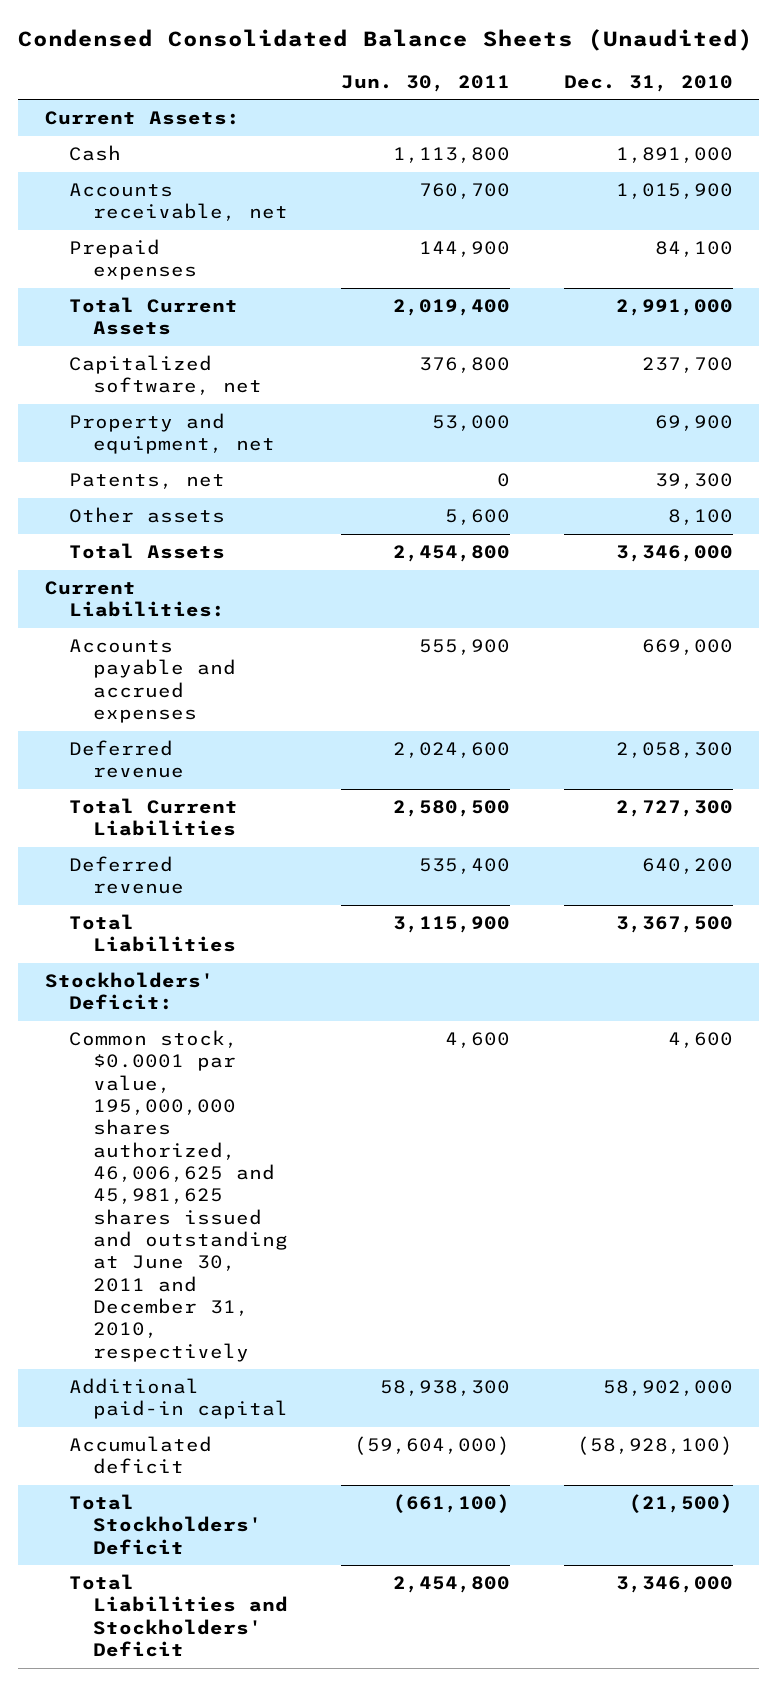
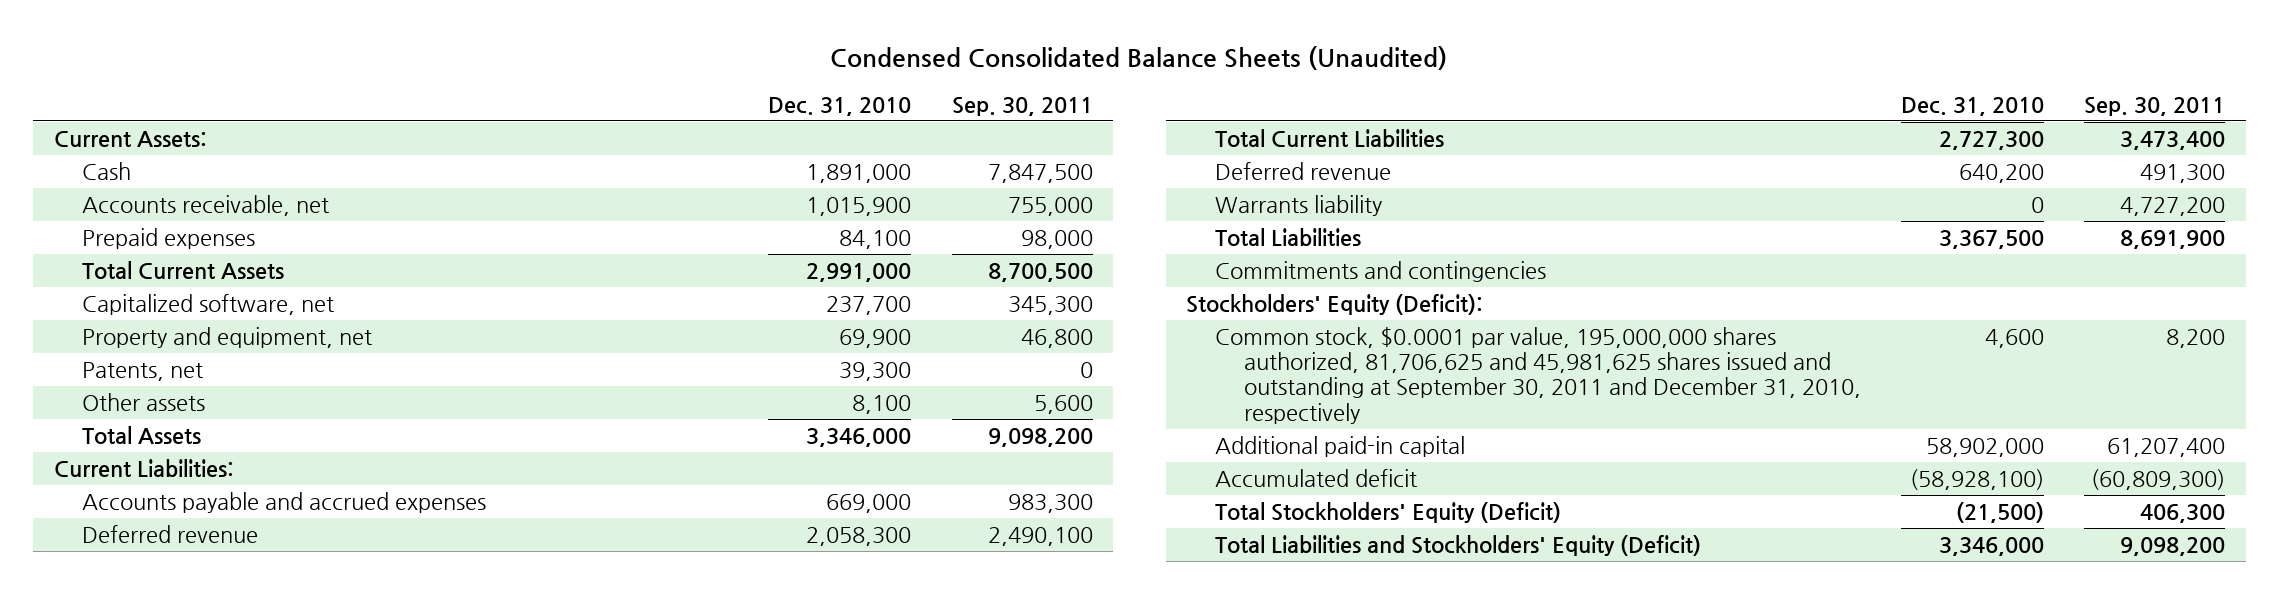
- | Jun. 30, 2011 | Dec. 31, 2010
+ | Dec. 31, 2010 | Sep. 30, 2011
+ Warrants liability | 0 | 4,727,200
- Stockholders' Deficit:
- Common stock, $0.0001 par value, 195,000,000 shares authorized, 46,006,625 and 45,981,625 shares issued and outstanding at June 30, 2011 and December 31, 2010, respectively | 4,600 | 4,600
+ Commitments and contingencies
+ Stockholders' Equity (Deficit):
+ Common stock, $0.0001 par value, 195,000,000 shares authorized, 81,706,625 and 45,981,625 shares issued and outstanding at September 30, 2011 and December 31, 2010, respectively | 4,600 | 8,200
- Total Stockholders' Deficit | (661,100) | (21,500)
- Total Liabilities and Stockholders' Deficit | 2,454,800 | 3,346,000
+ Total Stockholders' Equity (Deficit) | (21,500) | 406,300
+ Total Liabilities and Stockholders' Equity (Deficit) | 3,346,000 | 9,098,200

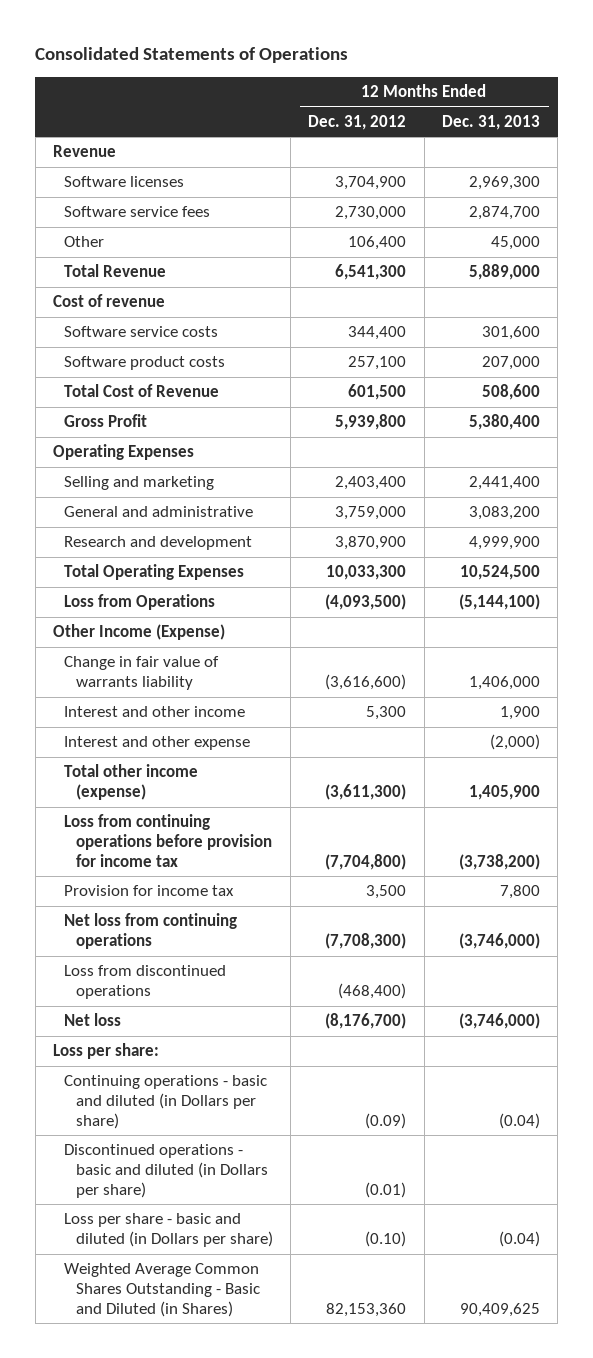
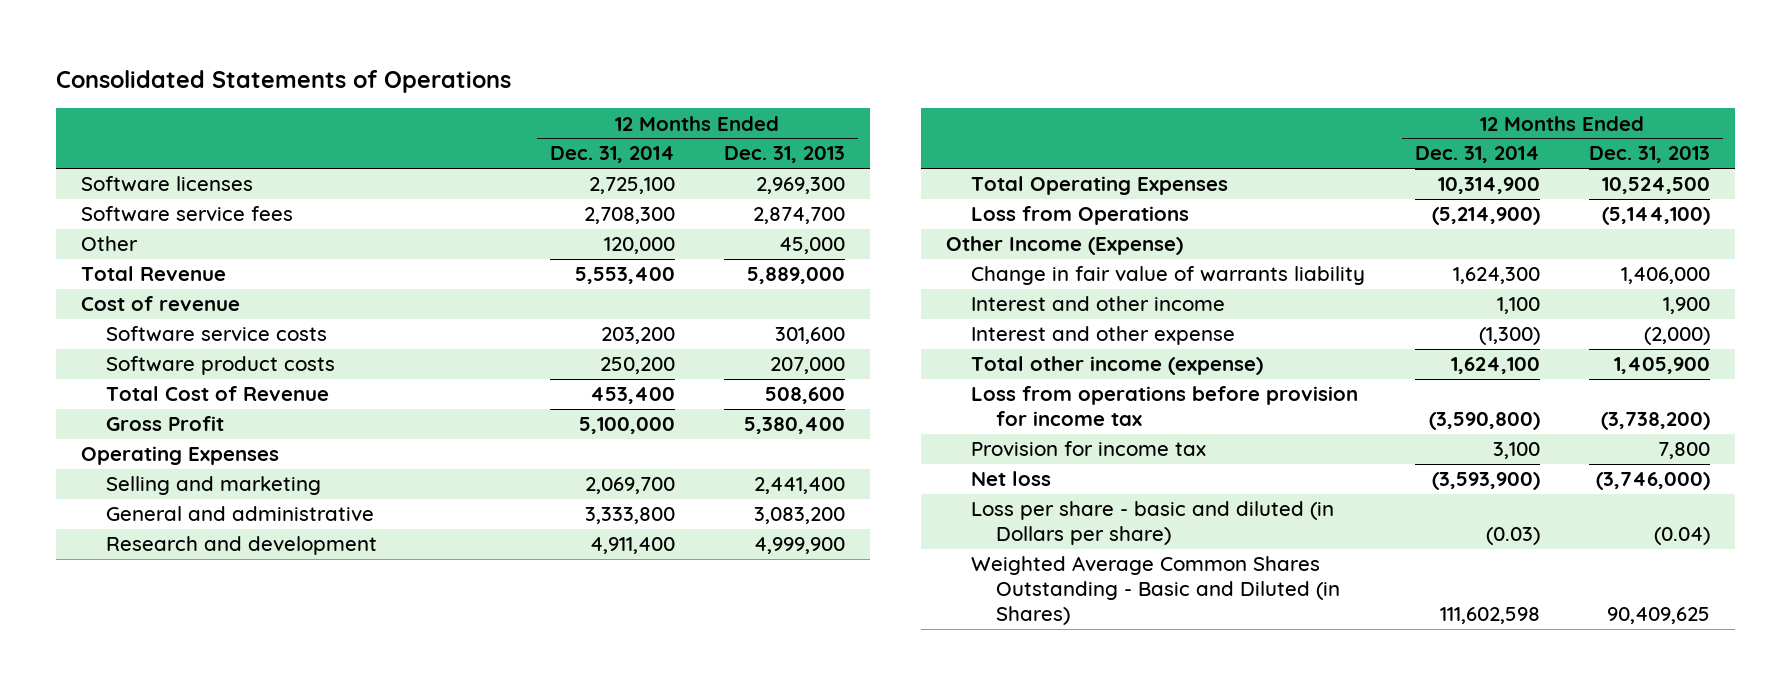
- | 12 Months Ended Dec. 31, 2012 | 12 Months Ended Dec. 31, 2013
+ | 12 Months Ended Dec. 31, 2014 | 12 Months Ended Dec. 31, 2013
- Revenue
- Loss from continuing operations before provision for income tax | (7,704,800) | (3,738,200)
+ Loss from operations before provision for income tax | (3,590,800) | (3,738,200)
- Net loss from continuing operations | (7,708,300) | (3,746,000)
- Loss from discontinued operations | (468,400) |
- Loss per share:
- Continuing operations - basic and diluted (in Dollars per share) | (0.09) | (0.04)
- Discontinued operations - basic and diluted (in Dollars per share) | (0.01) |

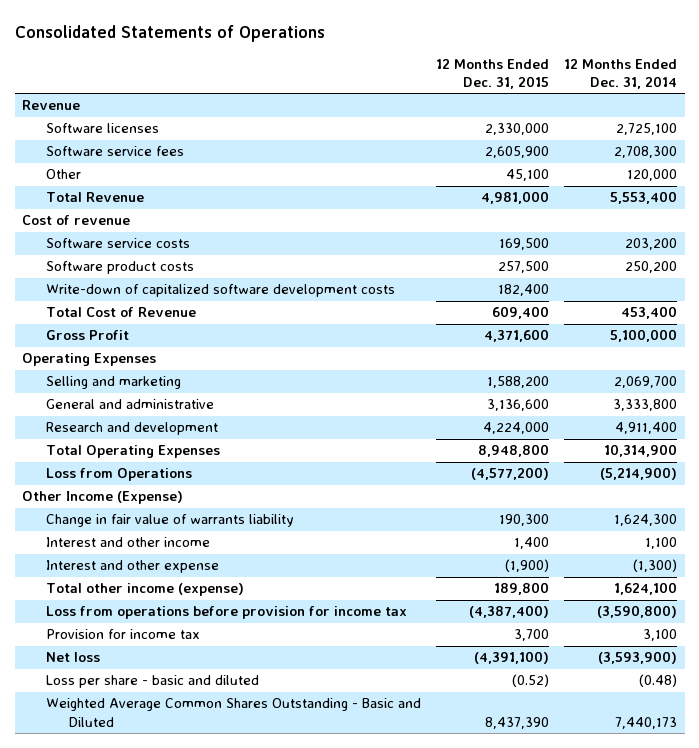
- | 12 Months Ended Dec. 31, 2014 | 12 Months Ended Dec. 31, 2013
+ | 12 Months Ended Dec. 31, 2015 | 12 Months Ended Dec. 31, 2014
+ Revenue
+ Write-down of capitalized software development costs | 182,400 |
- Loss per share - basic and diluted (in Dollars per share) | (0.03) | (0.04)
- Weighted Average Common Shares Outstanding - Basic and Diluted (in Shares) | 111,602,598 | 90,409,625
+ Loss per share - basic and diluted | (0.52) | (0.48)
+ Weighted Average Common Shares Outstanding - Basic and Diluted | 8,437,390 | 7,440,173

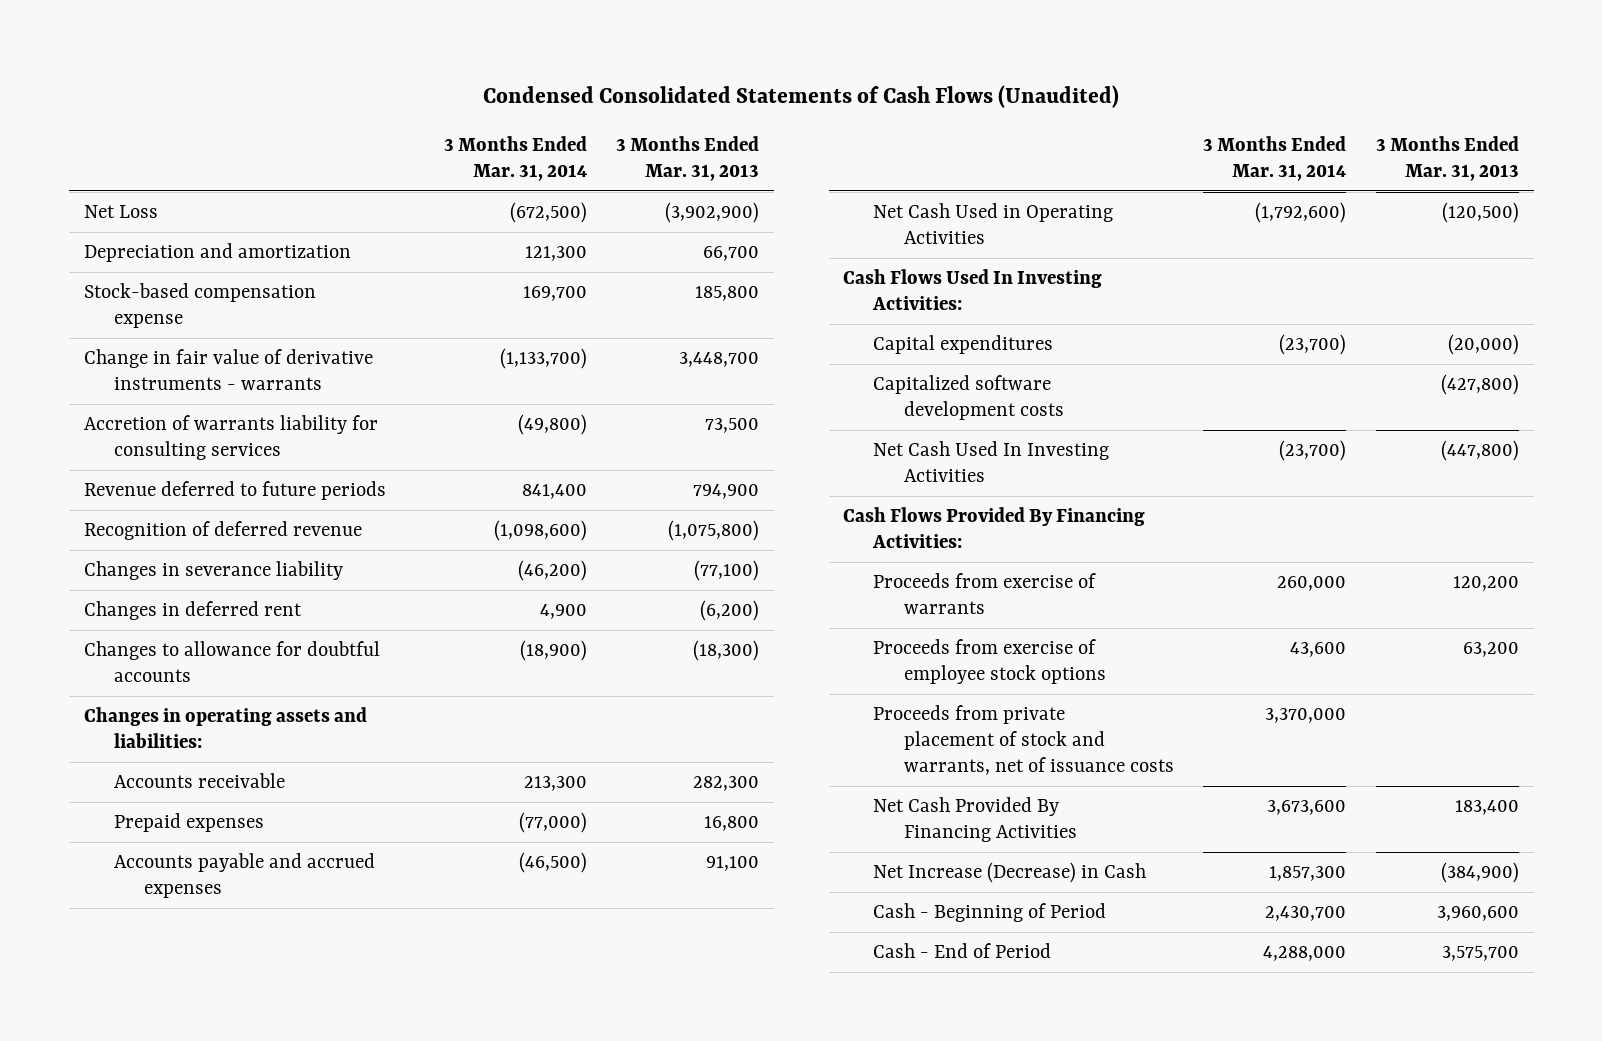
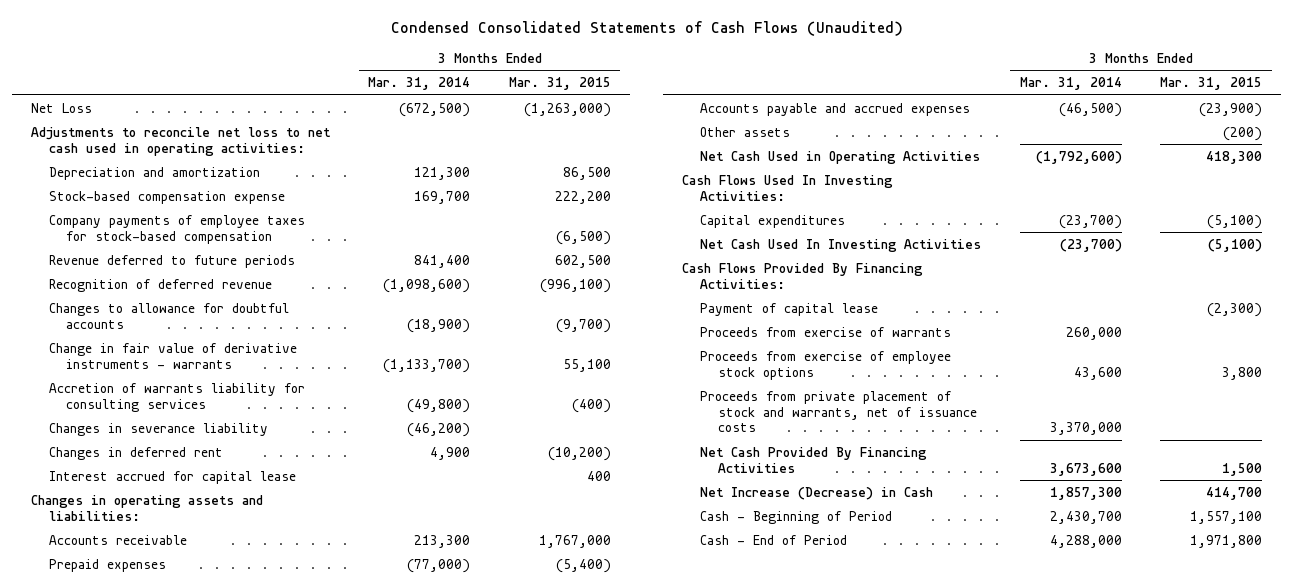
- | 3 Months Ended Mar. 31, 2014 | 3 Months Ended Mar. 31, 2013
+ | 3 Months Ended Mar. 31, 2014 | 3 Months Ended Mar. 31, 2015
+ Adjustments to reconcile net loss to net cash used in operating activities:
+ Company payments of employee taxes for stock-based compensation | | (6,500)
moved up: Changes to allowance for doubtful accounts | (18,900) | (9,700)
moved down: Change in fair value of derivative instruments - warrants | (1,133,700) | 55,100
moved down: Accretion of warrants liability for consulting services | (49,800) | (400)
+ Interest accrued for capital lease | | 400
+ Other assets | | (200)
- Capitalized software development costs | | (427,800)
+ Payment of capital lease | | (2,300)

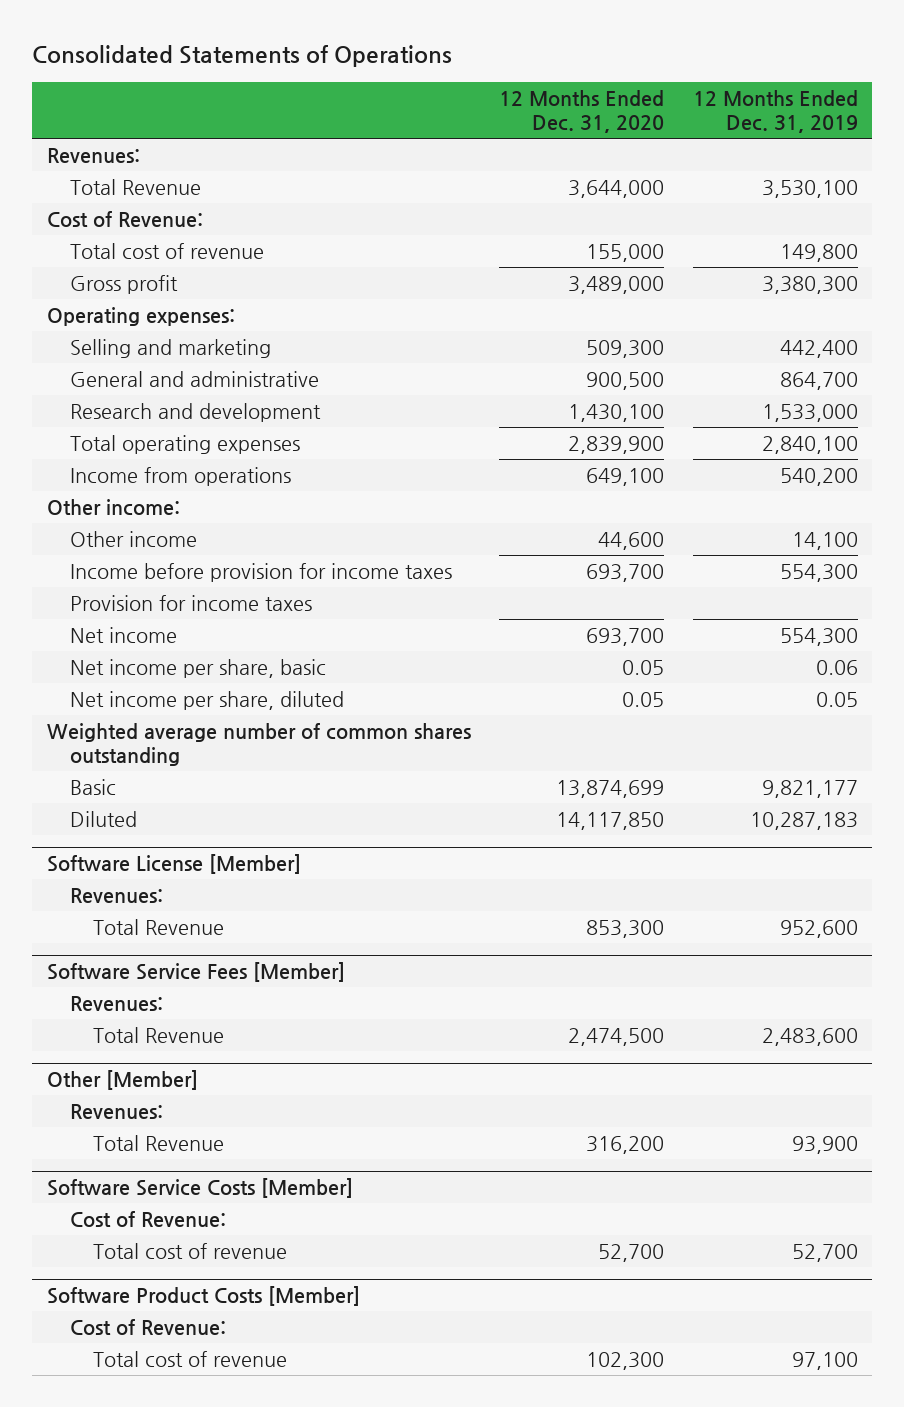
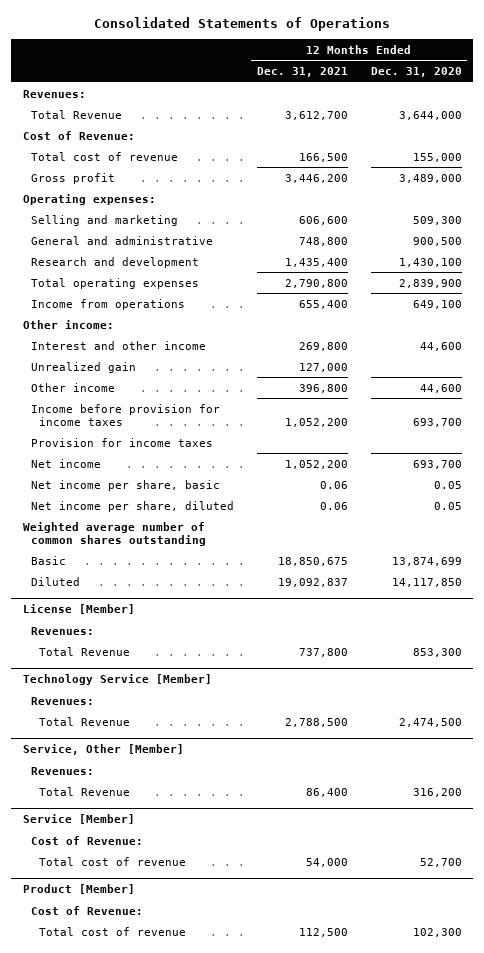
- | 12 Months Ended Dec. 31, 2020 | 12 Months Ended Dec. 31, 2019
+ | 12 Months Ended Dec. 31, 2021 | 12 Months Ended Dec. 31, 2020
+ Interest and other income | 269,800 | 44,600
+ Unrealized gain | 127,000 |
- Software License [Member]
+ License [Member]
- Software Service Fees [Member]
+ Technology Service [Member]
- Other [Member]
+ Service, Other [Member]
- Software Service Costs [Member]
+ Service [Member]
- Software Product Costs [Member]
+ Product [Member]

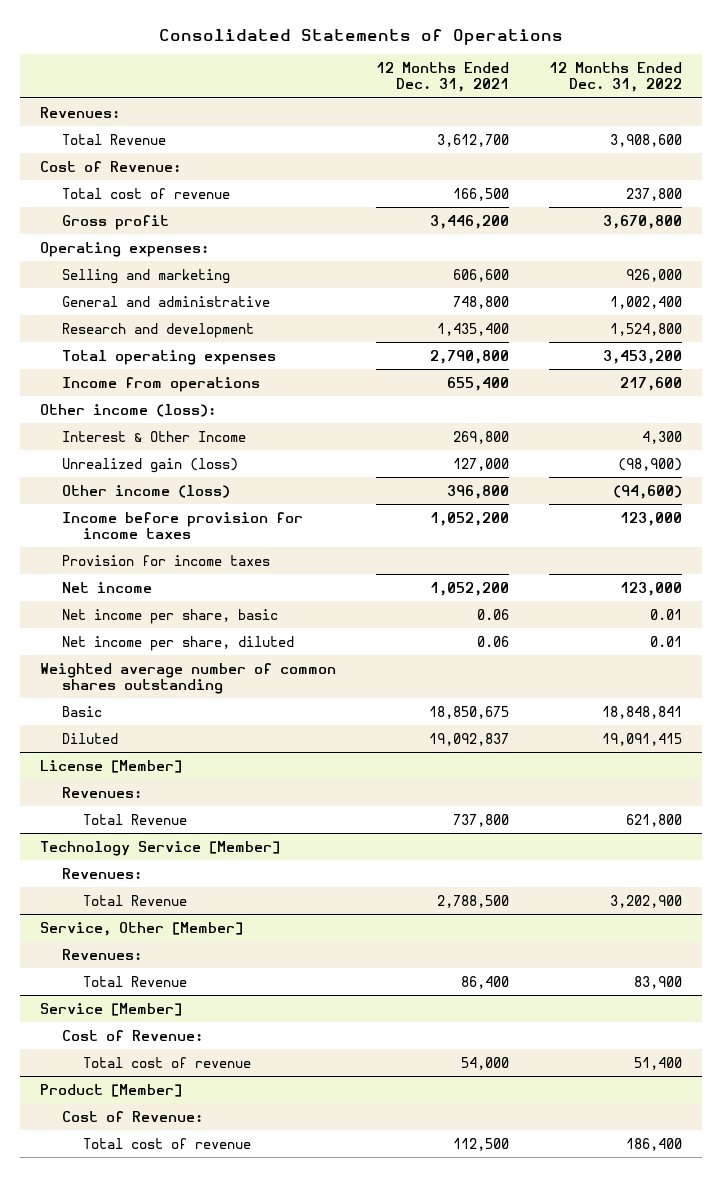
- | 12 Months Ended Dec. 31, 2021 | 12 Months Ended Dec. 31, 2020
+ | 12 Months Ended Dec. 31, 2021 | 12 Months Ended Dec. 31, 2022
- Other income:
- Interest and other income | 269,800 | 44,600
- Unrealized gain | 127,000 |
- Other income | 396,800 | 44,600
+ Other income (loss):
+ Interest & Other Income | 269,800 | 4,300
+ Unrealized gain (loss) | 127,000 | (98,900)
+ Other income (loss) | 396,800 | (94,600)

